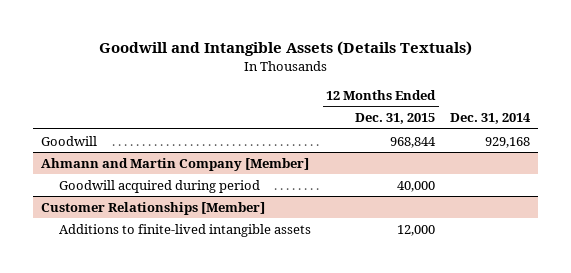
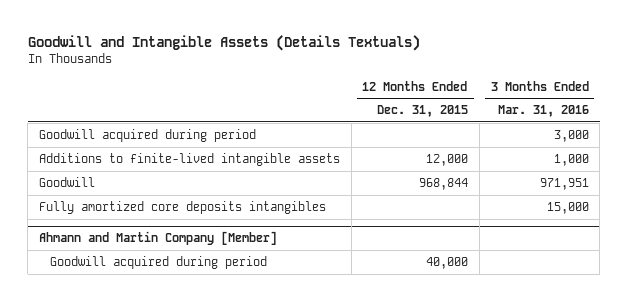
- | 12 Months Ended Dec. 31, 2015 | Dec. 31, 2014
+ | 12 Months Ended Dec. 31, 2015 | 3 Months Ended Mar. 31, 2016
+ Goodwill acquired during period | | 3,000
+ Additions to finite-lived intangible assets | 12,000 | 1,000
+ Fully amortized core deposits intangibles | | 15,000
- Customer Relationships [Member]
- Additions to finite-lived intangible assets | 12,000 |

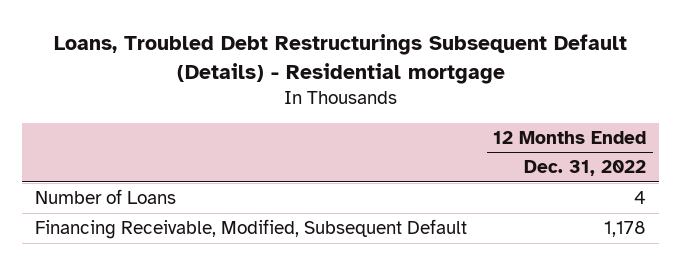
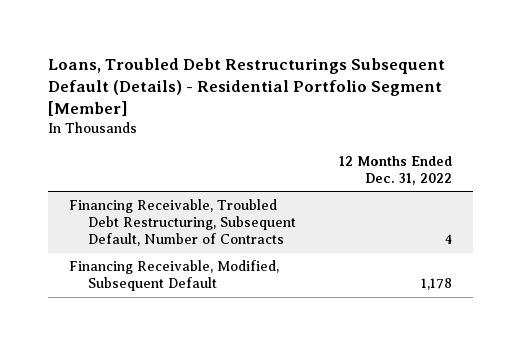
- Loans, Troubled Debt Restructurings Subsequent Default (Details) - Residential mortgage
+ Loans, Troubled Debt Restructurings Subsequent Default (Details) - Residential Portfolio Segment [Member]
- Number of Loans | 4
+ Financing Receivable, Troubled Debt Restructuring, Subsequent Default, Number of Contracts | 4

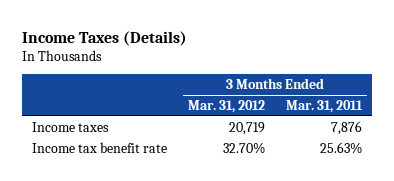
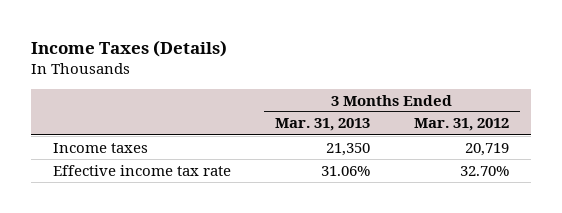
- | 3 Months Ended Mar. 31, 2012 | 3 Months Ended Mar. 31, 2011
+ | 3 Months Ended Mar. 31, 2013 | 3 Months Ended Mar. 31, 2012
- Income tax benefit rate | 32.70% | 25.63%
+ Effective income tax rate | 31.06% | 32.70%

